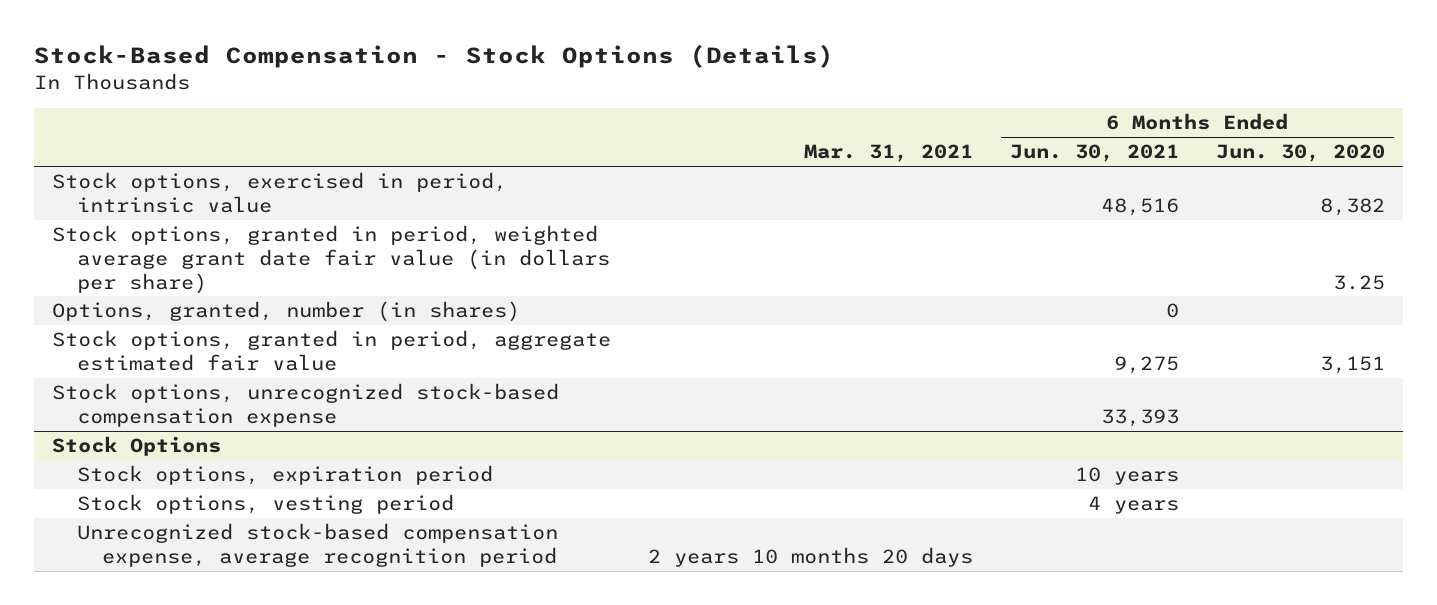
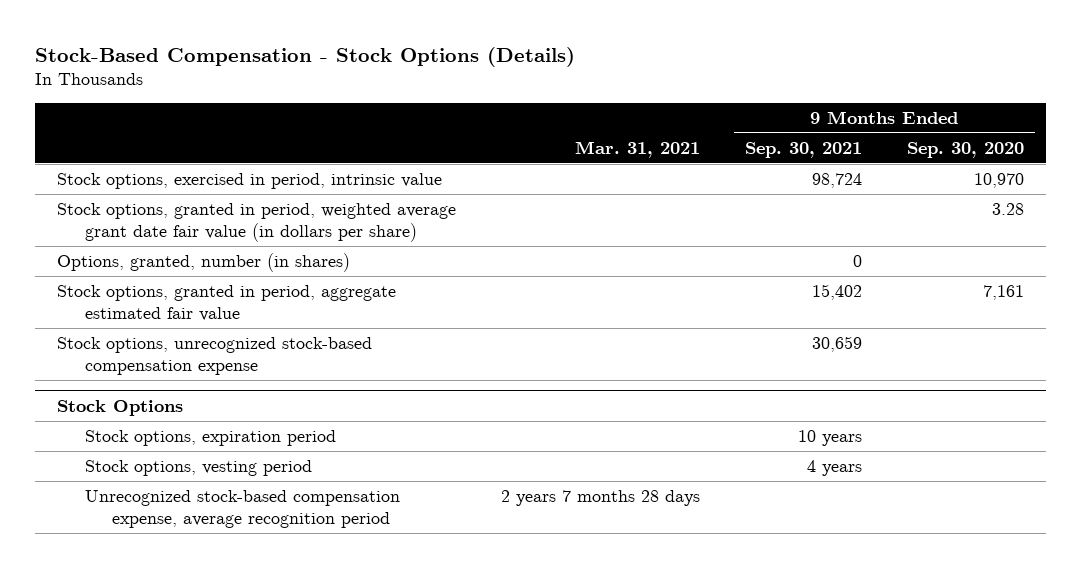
- | Mar. 31, 2021 | 6 Months Ended Jun. 30, 2021 | 6 Months Ended Jun. 30, 2020
+ | Mar. 31, 2021 | 9 Months Ended Sep. 30, 2021 | 9 Months Ended Sep. 30, 2020
@ Stock Options
- Unrecognized stock-based compensation expense, average recognition period | 2 years 10 months 20 days | |
+ Unrecognized stock-based compensation expense, average recognition period | 2 years 7 months 28 days | |

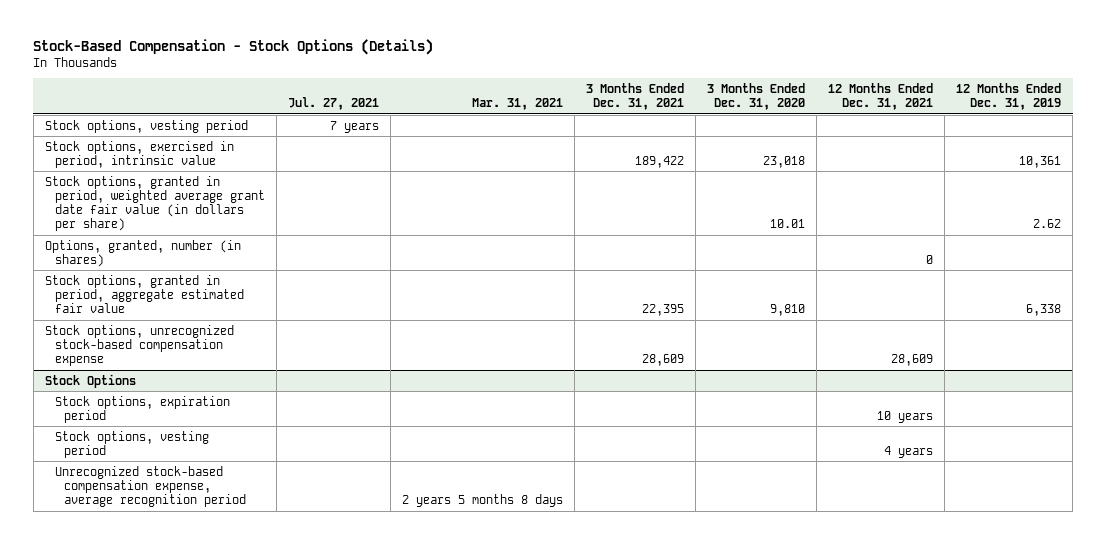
- | Mar. 31, 2021 | 9 Months Ended Sep. 30, 2021 | 9 Months Ended Sep. 30, 2020
+ | Jul. 27, 2021 | Mar. 31, 2021 | 3 Months Ended Dec. 31, 2021 | 3 Months Ended Dec. 31, 2020 | 12 Months Ended Dec. 31, 2021 | 12 Months Ended Dec. 31, 2019
+ Stock options, vesting period | 7 years | | | | |
@ Stock Options
- Unrecognized stock-based compensation expense, average recognition period | 2 years 7 months 28 days | |
+ Unrecognized stock-based compensation expense, average recognition period | | 2 years 5 months 8 days | | | |

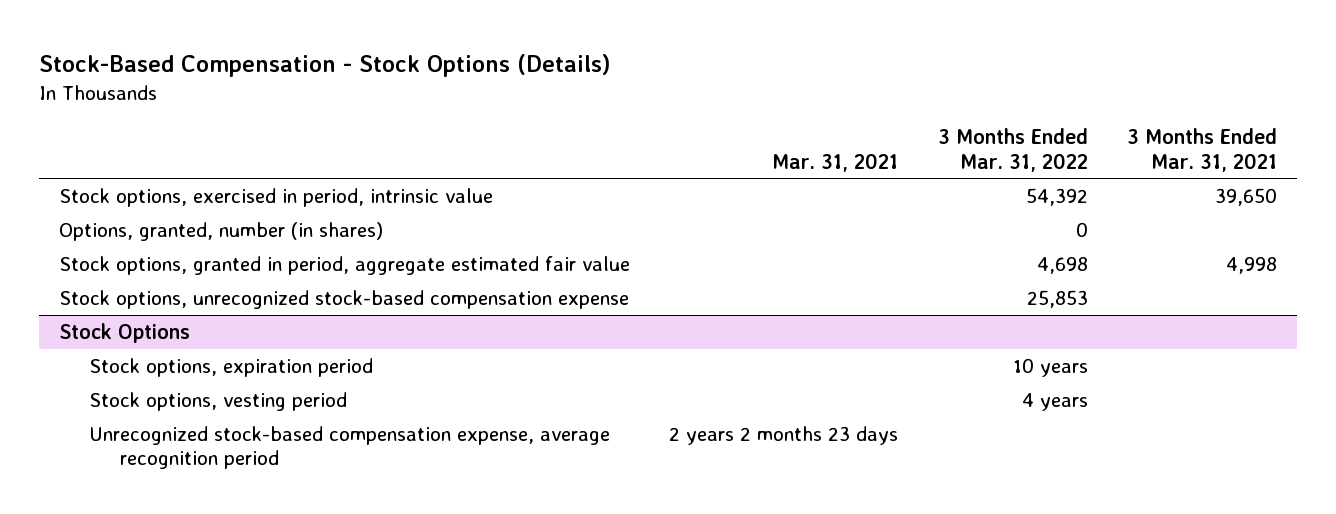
- | Jul. 27, 2021 | Mar. 31, 2021 | 3 Months Ended Dec. 31, 2021 | 3 Months Ended Dec. 31, 2020 | 12 Months Ended Dec. 31, 2021 | 12 Months Ended Dec. 31, 2019
+ | Mar. 31, 2021 | 3 Months Ended Mar. 31, 2022 | 3 Months Ended Mar. 31, 2021
- Stock options, vesting period | 7 years | | | | |
- Stock options, granted in period, weighted average grant date fair value (in dollars per share) | | | | 10.01 | | 2.62
@ Stock Options
- Unrecognized stock-based compensation expense, average recognition period | | 2 years 5 months 8 days | | | |
+ Unrecognized stock-based compensation expense, average recognition period | 2 years 2 months 23 days | |

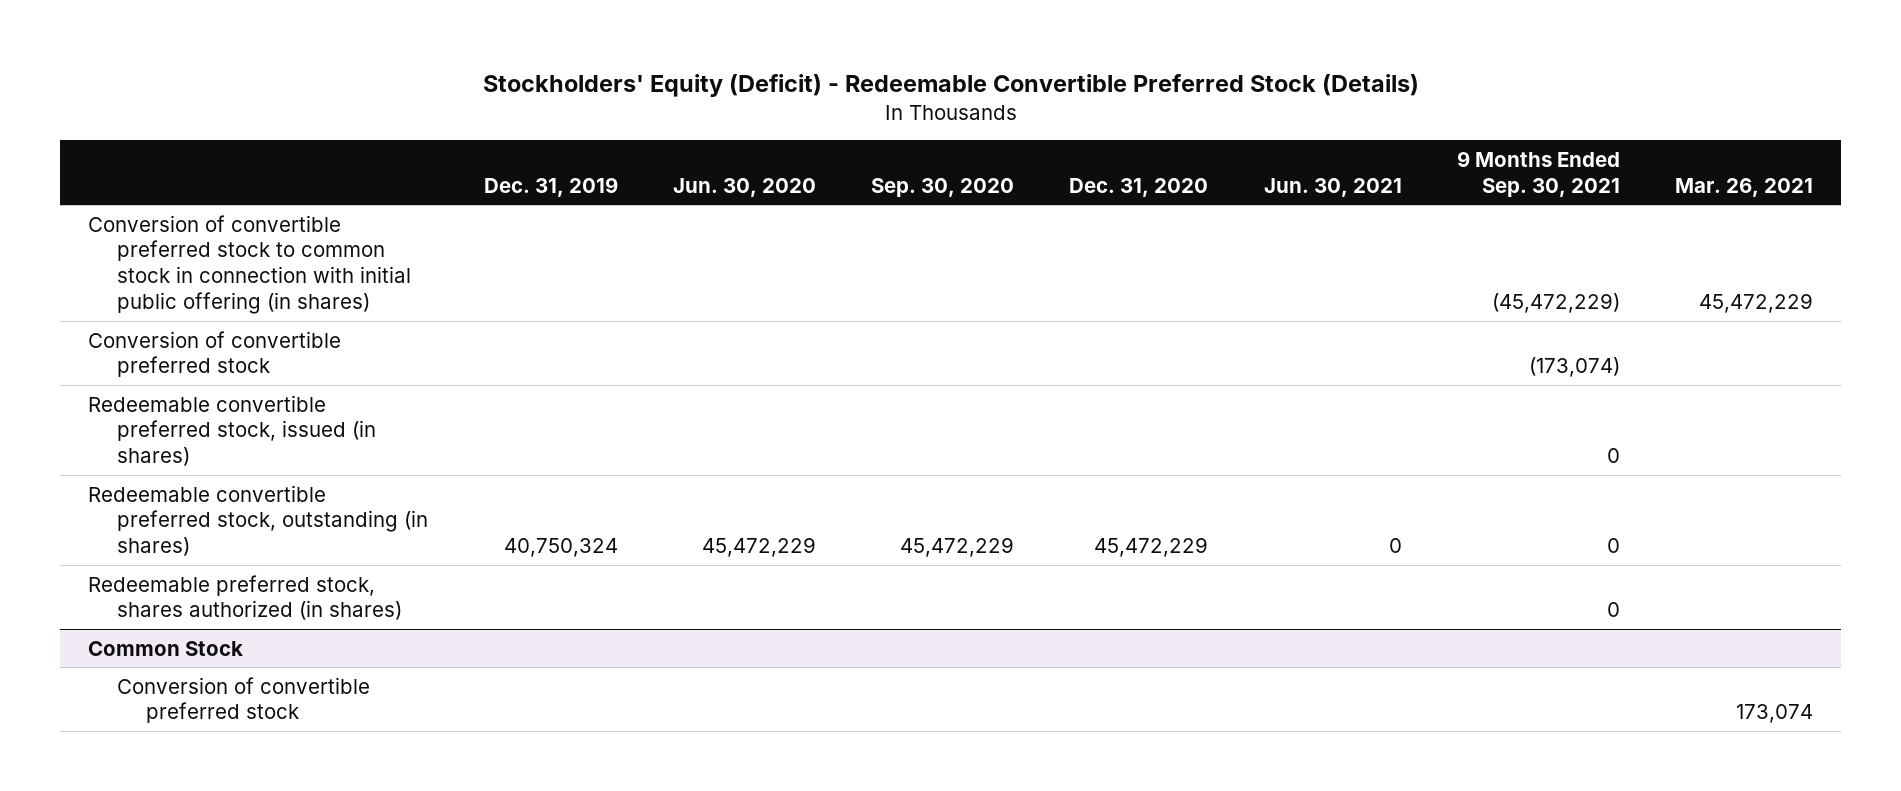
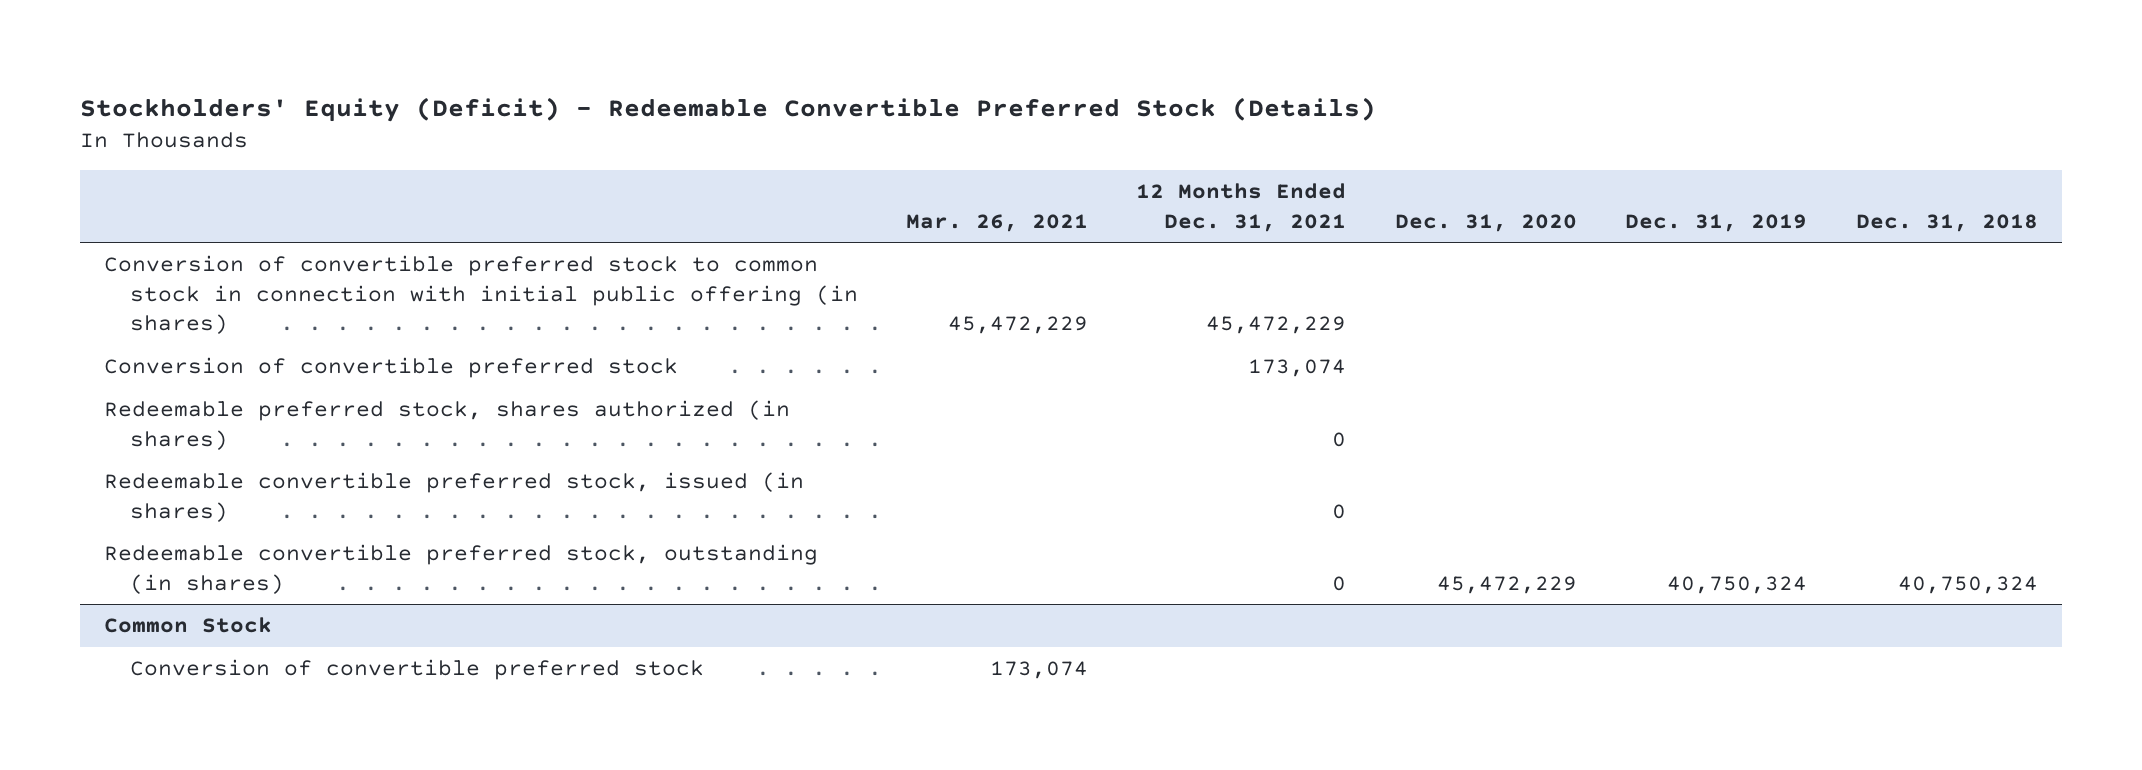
- | Dec. 31, 2019 | Jun. 30, 2020 | Sep. 30, 2020 | Dec. 31, 2020 | Jun. 30, 2021 | 9 Months Ended Sep. 30, 2021 | Mar. 26, 2021
+ | Mar. 26, 2021 | 12 Months Ended Dec. 31, 2021 | Dec. 31, 2020 | Dec. 31, 2019 | Dec. 31, 2018
moved up: Redeemable preferred stock, shares authorized (in shares) | | 0 | | |

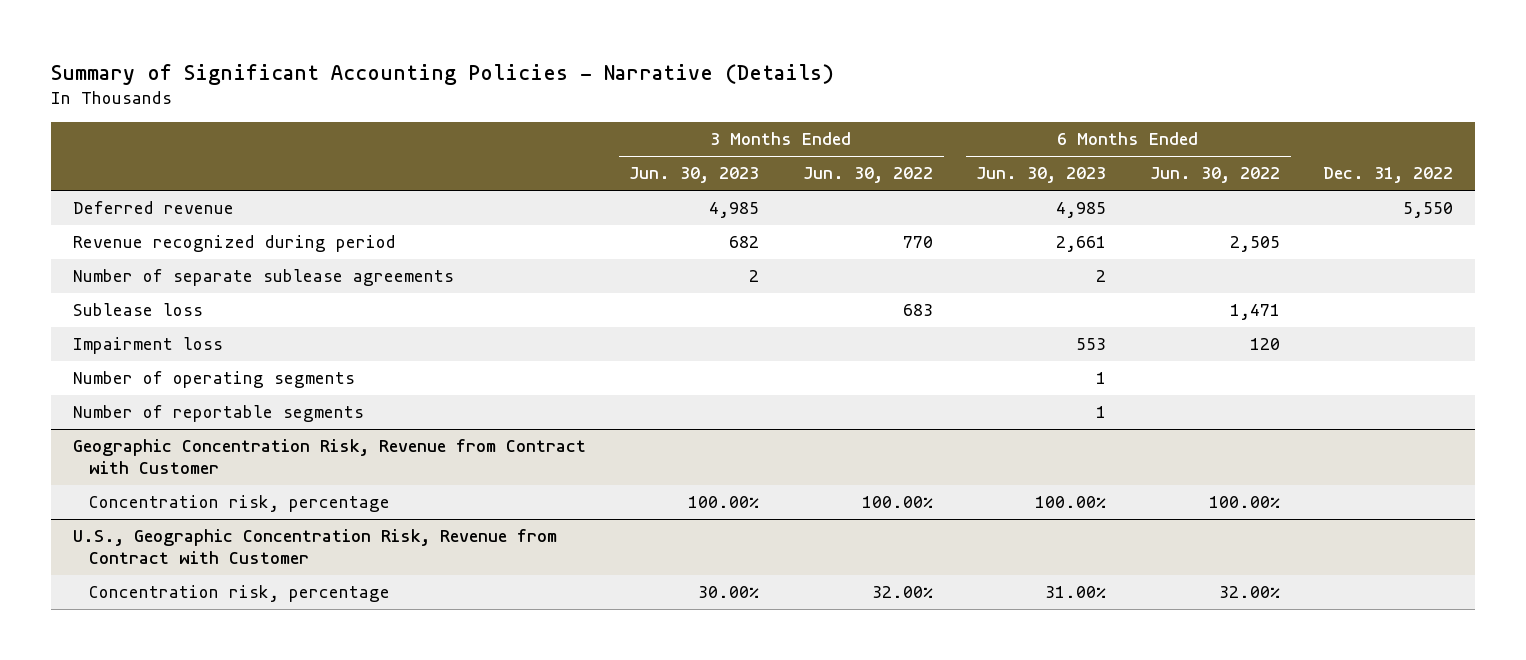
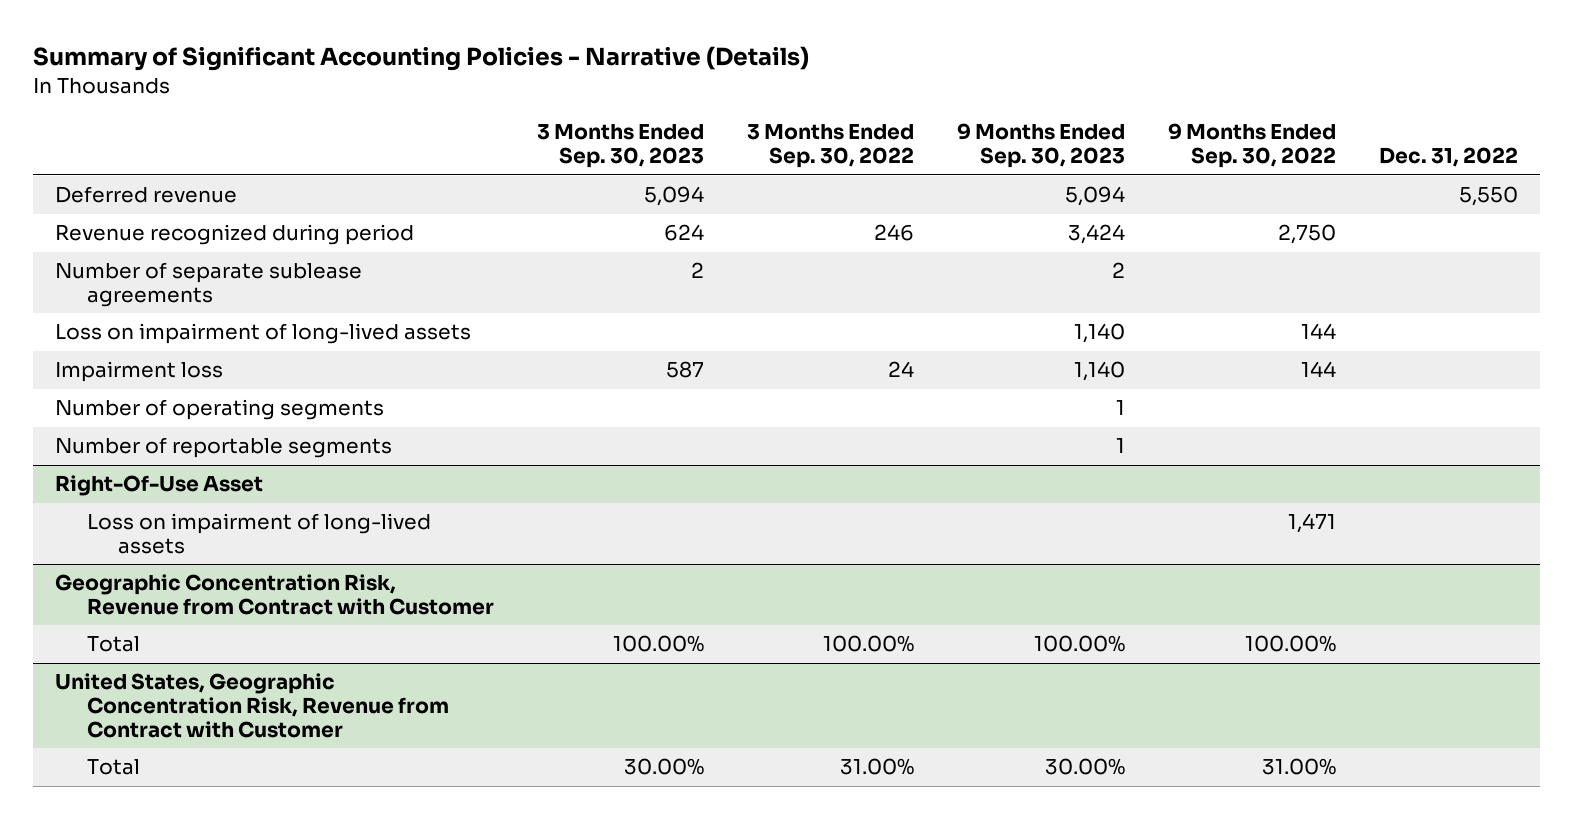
- | 3 Months Ended Jun. 30, 2023 | 3 Months Ended Jun. 30, 2022 | 6 Months Ended Jun. 30, 2023 | 6 Months Ended Jun. 30, 2022 | Dec. 31, 2022
+ | 3 Months Ended Sep. 30, 2023 | 3 Months Ended Sep. 30, 2022 | 9 Months Ended Sep. 30, 2023 | 9 Months Ended Sep. 30, 2022 | Dec. 31, 2022
- Sublease loss | | 683 | | 1,471 |
+ Loss on impairment of long-lived assets | | | 1,140 | 144 |
+ Right-Of-Use Asset
+ Loss on impairment of long-lived assets | | | | 1,471 |
@ Geographic Concentration Risk, Revenue from Contract with Customer
- Concentration risk, percentage | 100.00% | 100.00% | 100.00% | 100.00% |
- U.S., Geographic Concentration Risk, Revenue from Contract with Customer
- Concentration risk, percentage | 30.00% | 32.00% | 31.00% | 32.00% |
@ Geographic Concentration Risk, Revenue from Contract with Customer
+ Total | 100.00% | 100.00% | 100.00% | 100.00% |
+ United States, Geographic Concentration Risk, Revenue from Contract with Customer
+ Total | 30.00% | 31.00% | 30.00% | 31.00% |

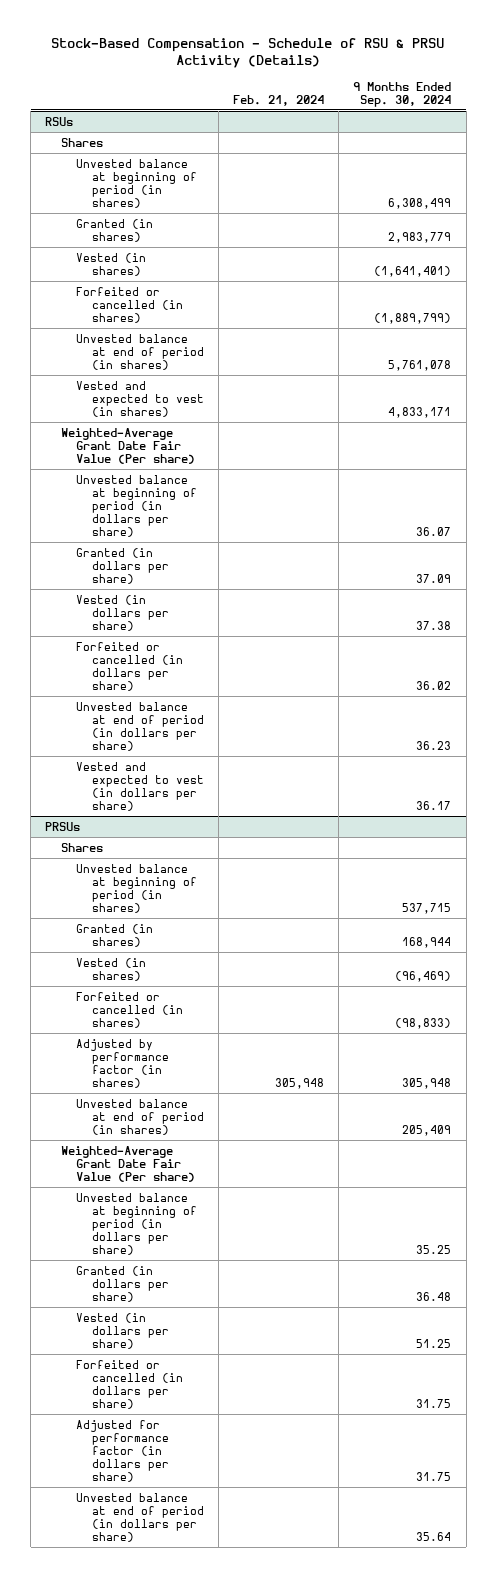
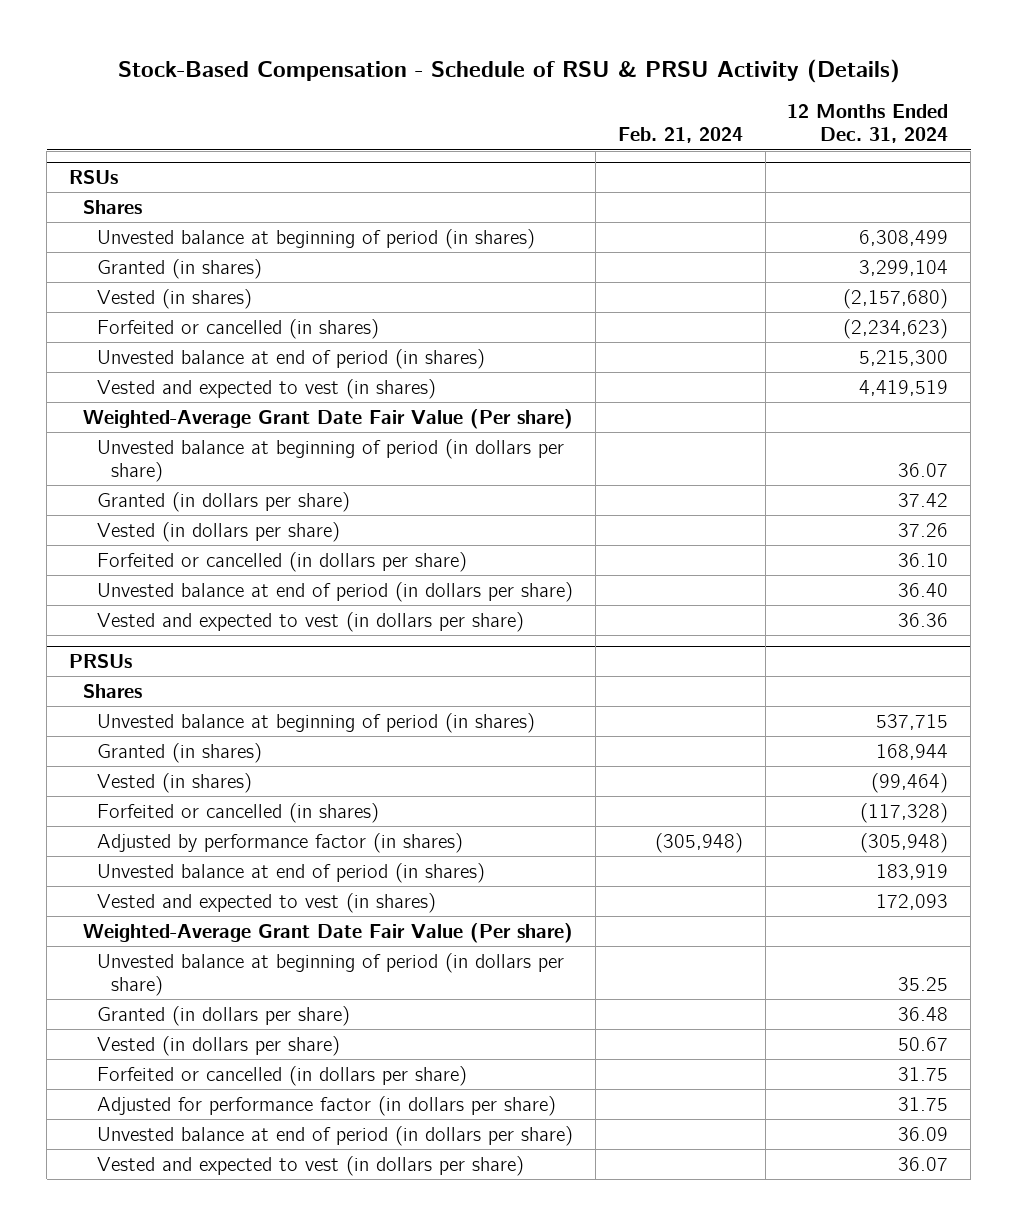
- | Feb. 21, 2024 | 9 Months Ended Sep. 30, 2024
+ | Feb. 21, 2024 | 12 Months Ended Dec. 31, 2024
@ PRSUs
- Adjusted by performance factor (in shares) | 305,948 | 305,948
+ Adjusted by performance factor (in shares) | (305,948) | (305,948)
+ Vested and expected to vest (in shares) | | 172,093
+ Vested and expected to vest (in dollars per share) | | 36.07

